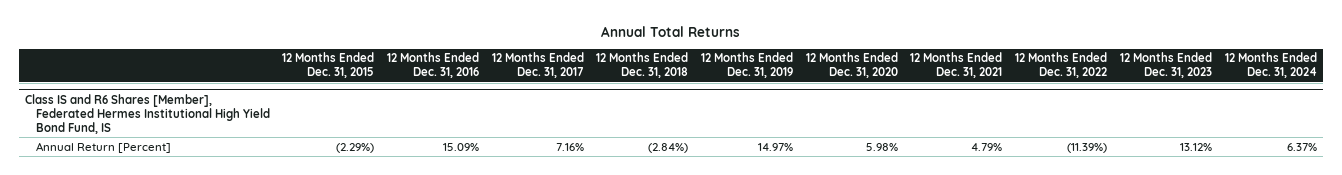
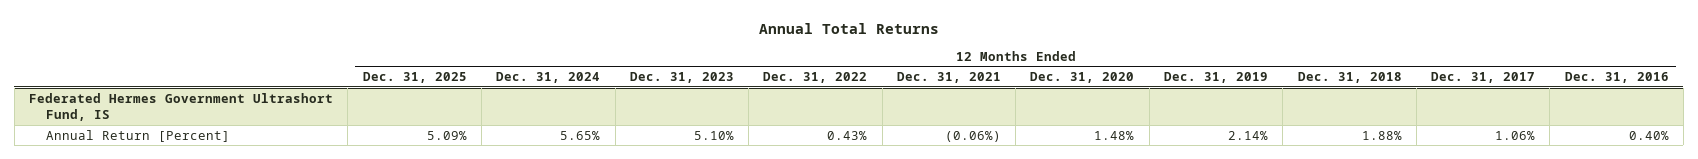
- | 12 Months Ended Dec. 31, 2015 | 12 Months Ended Dec. 31, 2016 | 12 Months Ended Dec. 31, 2017 | 12 Months Ended Dec. 31, 2018 | 12 Months Ended Dec. 31, 2019 | 12 Months Ended Dec. 31, 2020 | 12 Months Ended Dec. 31, 2021 | 12 Months Ended Dec. 31, 2022 | 12 Months Ended Dec. 31, 2023 | 12 Months Ended Dec. 31, 2024
+ | 12 Months Ended Dec. 31, 2025 | 12 Months Ended Dec. 31, 2024 | 12 Months Ended Dec. 31, 2023 | 12 Months Ended Dec. 31, 2022 | 12 Months Ended Dec. 31, 2021 | 12 Months Ended Dec. 31, 2020 | 12 Months Ended Dec. 31, 2019 | 12 Months Ended Dec. 31, 2018 | 12 Months Ended Dec. 31, 2017 | 12 Months Ended Dec. 31, 2016
- Class IS and R6 Shares [Member], Federated Hermes Institutional High Yield Bond Fund, IS
- Annual Return [Percent] | (2.29%) | 15.09% | 7.16% | (2.84%) | 14.97% | 5.98% | 4.79% | (11.39%) | 13.12% | 6.37%
+ Federated Hermes Government Ultrashort Fund, IS
+ Annual Return [Percent] | 5.09% | 5.65% | 5.10% | 0.43% | (0.06%) | 1.48% | 2.14% | 1.88% | 1.06% | 0.40%

